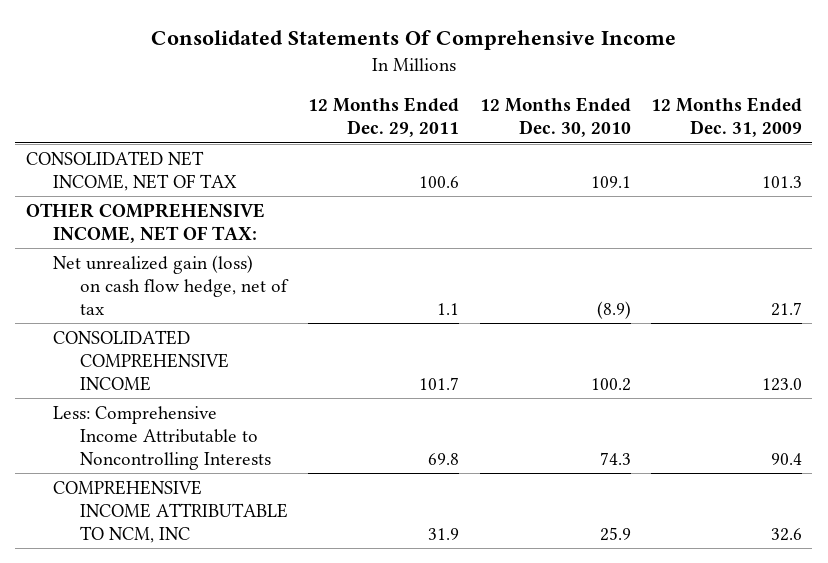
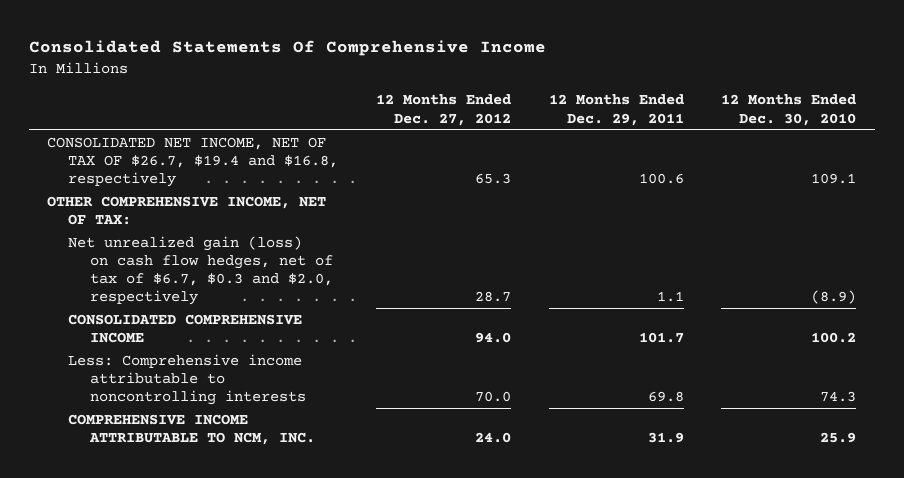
- | 12 Months Ended Dec. 29, 2011 | 12 Months Ended Dec. 30, 2010 | 12 Months Ended Dec. 31, 2009
+ | 12 Months Ended Dec. 27, 2012 | 12 Months Ended Dec. 29, 2011 | 12 Months Ended Dec. 30, 2010
- CONSOLIDATED NET INCOME, NET OF TAX | 100.6 | 109.1 | 101.3
+ CONSOLIDATED NET INCOME, NET OF TAX OF $26.7, $19.4 and $16.8, respectively | 65.3 | 100.6 | 109.1
- Net unrealized gain (loss) on cash flow hedge, net of tax | 1.1 | (8.9) | 21.7
+ Net unrealized gain (loss) on cash flow hedges, net of tax of $6.7, $0.3 and $2.0, respectively | 28.7 | 1.1 | (8.9)
- Less: Comprehensive Income Attributable to Noncontrolling Interests | 69.8 | 74.3 | 90.4
- COMPREHENSIVE INCOME ATTRIBUTABLE TO NCM, INC | 31.9 | 25.9 | 32.6
+ Less: Comprehensive income attributable to noncontrolling interests | 70.0 | 69.8 | 74.3
+ COMPREHENSIVE INCOME ATTRIBUTABLE TO NCM, INC. | 24.0 | 31.9 | 25.9

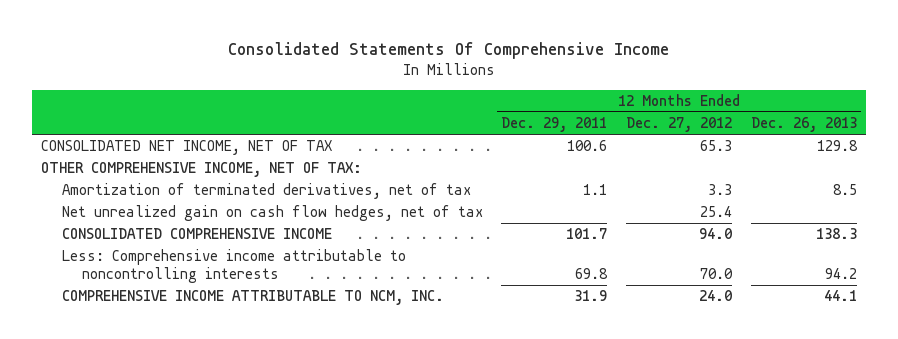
- | 12 Months Ended Dec. 27, 2012 | 12 Months Ended Dec. 29, 2011 | 12 Months Ended Dec. 30, 2010
+ | 12 Months Ended Dec. 29, 2011 | 12 Months Ended Dec. 27, 2012 | 12 Months Ended Dec. 26, 2013
- CONSOLIDATED NET INCOME, NET OF TAX OF $26.7, $19.4 and $16.8, respectively | 65.3 | 100.6 | 109.1
+ CONSOLIDATED NET INCOME, NET OF TAX | 100.6 | 65.3 | 129.8
- Net unrealized gain (loss) on cash flow hedges, net of tax of $6.7, $0.3 and $2.0, respectively | 28.7 | 1.1 | (8.9)
+ Amortization of terminated derivatives, net of tax | 1.1 | 3.3 | 8.5
+ Net unrealized gain on cash flow hedges, net of tax | | 25.4 |

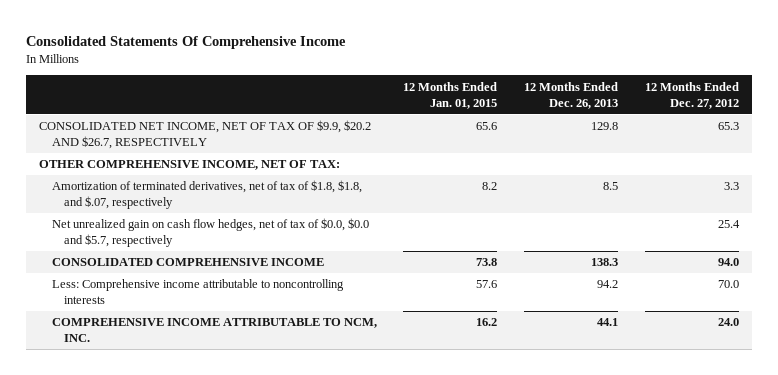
- | 12 Months Ended Dec. 29, 2011 | 12 Months Ended Dec. 27, 2012 | 12 Months Ended Dec. 26, 2013
+ | 12 Months Ended Jan. 01, 2015 | 12 Months Ended Dec. 26, 2013 | 12 Months Ended Dec. 27, 2012
- CONSOLIDATED NET INCOME, NET OF TAX | 100.6 | 65.3 | 129.8
+ CONSOLIDATED NET INCOME, NET OF TAX OF $9.9, $20.2 AND $26.7, RESPECTIVELY | 65.6 | 129.8 | 65.3
- Amortization of terminated derivatives, net of tax | 1.1 | 3.3 | 8.5
- Net unrealized gain on cash flow hedges, net of tax | | 25.4 |
+ Amortization of terminated derivatives, net of tax of $1.8, $1.8, and $.07, respectively | 8.2 | 8.5 | 3.3
+ Net unrealized gain on cash flow hedges, net of tax of $0.0, $0.0 and $5.7, respectively | | | 25.4

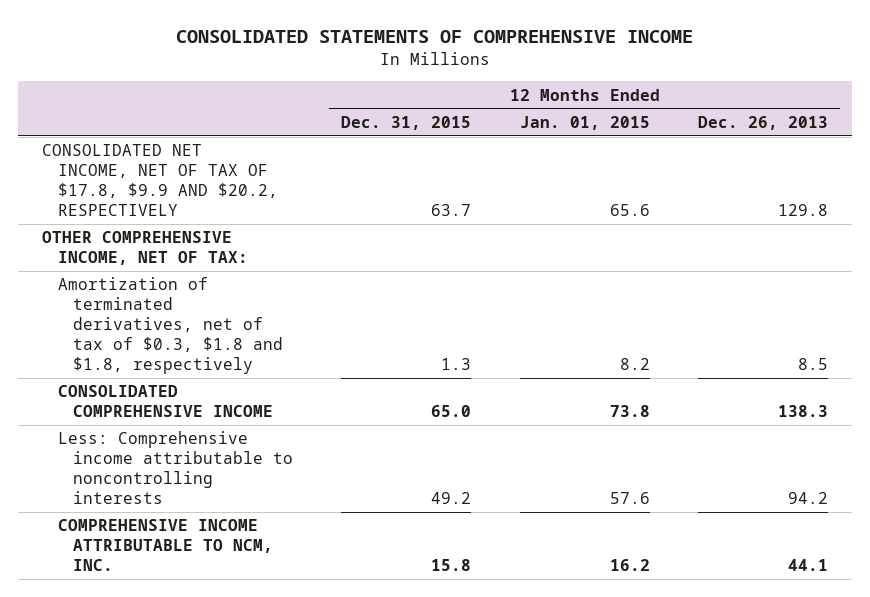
- Consolidated Statements Of Comprehensive Income
+ CONSOLIDATED STATEMENTS OF COMPREHENSIVE INCOME
- | 12 Months Ended Jan. 01, 2015 | 12 Months Ended Dec. 26, 2013 | 12 Months Ended Dec. 27, 2012
+ | 12 Months Ended Dec. 31, 2015 | 12 Months Ended Jan. 01, 2015 | 12 Months Ended Dec. 26, 2013
- CONSOLIDATED NET INCOME, NET OF TAX OF $9.9, $20.2 AND $26.7, RESPECTIVELY | 65.6 | 129.8 | 65.3
+ CONSOLIDATED NET INCOME, NET OF TAX OF $17.8, $9.9 AND $20.2, RESPECTIVELY | 63.7 | 65.6 | 129.8
- Amortization of terminated derivatives, net of tax of $1.8, $1.8, and $.07, respectively | 8.2 | 8.5 | 3.3
- Net unrealized gain on cash flow hedges, net of tax of $0.0, $0.0 and $5.7, respectively | | | 25.4
+ Amortization of terminated derivatives, net of tax of $0.3, $1.8 and $1.8, respectively | 1.3 | 8.2 | 8.5

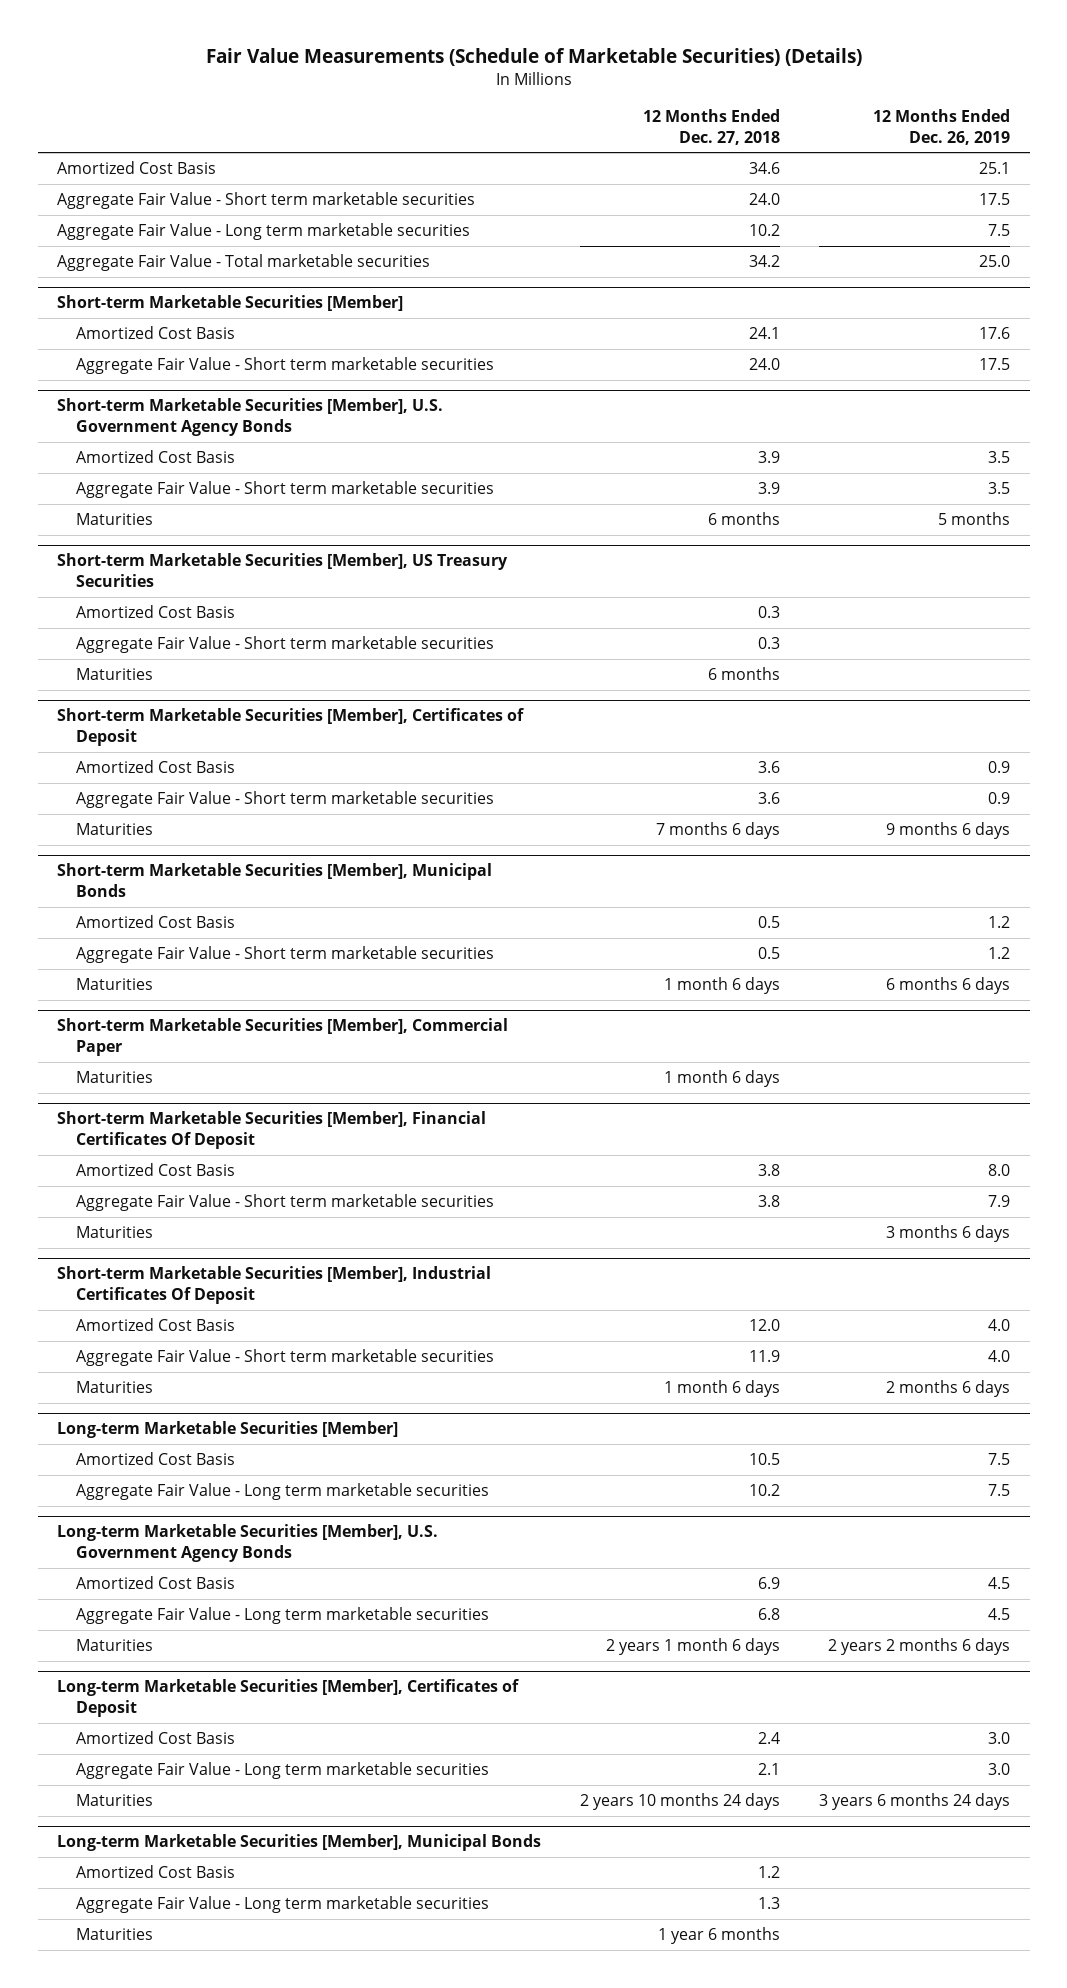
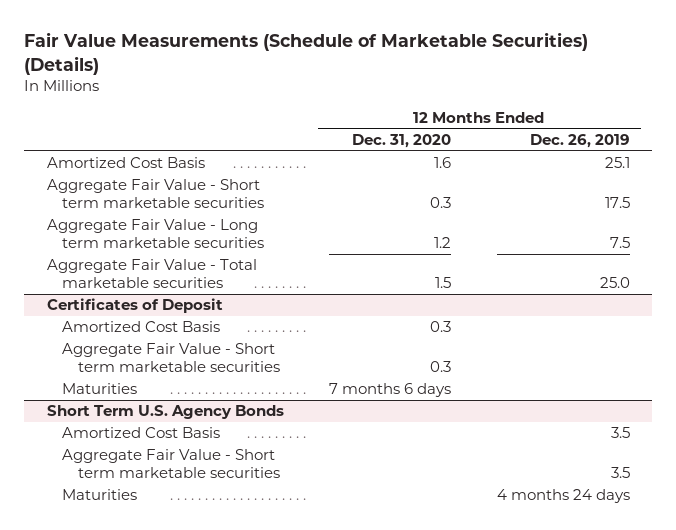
- | 12 Months Ended Dec. 27, 2018 | 12 Months Ended Dec. 26, 2019
+ | 12 Months Ended Dec. 31, 2020 | 12 Months Ended Dec. 26, 2019
- Short-term Marketable Securities [Member]
- Amortized Cost Basis | 24.1 | 17.6
- Aggregate Fair Value - Short term marketable securities | 24.0 | 17.5
- Short-term Marketable Securities [Member], U.S. Government Agency Bonds
- Amortized Cost Basis | 3.9 | 3.5
- Aggregate Fair Value - Short term marketable securities | 3.9 | 3.5
- Maturities | 6 months | 5 months
- Short-term Marketable Securities [Member], US Treasury Securities
+ Certificates of Deposit
- Short-term Marketable Securities [Member], Certificates of Deposit
- Amortized Cost Basis | 3.6 | 0.9
- Aggregate Fair Value - Short term marketable securities | 3.6 | 0.9
- Maturities | 7 months 6 days | 9 months 6 days
- Short-term Marketable Securities [Member], Municipal Bonds
- Amortized Cost Basis | 0.5 | 1.2
- Aggregate Fair Value - Short term marketable securities | 0.5 | 1.2
- Maturities | 1 month 6 days | 6 months 6 days
- Short-term Marketable Securities [Member], Commercial Paper
- Maturities | 1 month 6 days |
- Short-term Marketable Securities [Member], Financial Certificates Of Deposit
- Amortized Cost Basis | 3.8 | 8.0
- Aggregate Fair Value - Short term marketable securities | 3.8 | 7.9
- Maturities | | 3 months 6 days
- Short-term Marketable Securities [Member], Industrial Certificates Of Deposit
- Amortized Cost Basis | 12.0 | 4.0
- Aggregate Fair Value - Short term marketable securities | 11.9 | 4.0
- Maturities | 1 month 6 days | 2 months 6 days
- Long-term Marketable Securities [Member]
- Amortized Cost Basis | 10.5 | 7.5
- Aggregate Fair Value - Long term marketable securities | 10.2 | 7.5
- Long-term Marketable Securities [Member], U.S. Government Agency Bonds
- Amortized Cost Basis | 6.9 | 4.5
- Aggregate Fair Value - Long term marketable securities | 6.8 | 4.5
- Maturities | 2 years 1 month 6 days | 2 years 2 months 6 days
- Long-term Marketable Securities [Member], Certificates of Deposit
- Amortized Cost Basis | 2.4 | 3.0
- Aggregate Fair Value - Long term marketable securities | 2.1 | 3.0
- Maturities | 2 years 10 months 24 days | 3 years 6 months 24 days
- Long-term Marketable Securities [Member], Municipal Bonds
- Amortized Cost Basis | 1.2 |
- Aggregate Fair Value - Long term marketable securities | 1.3 |
- Maturities | 1 year 6 months |
+ Short Term U.S. Agency Bonds
+ Amortized Cost Basis | | 3.5
+ Aggregate Fair Value - Short term marketable securities | | 3.5
+ Maturities | | 4 months 24 days

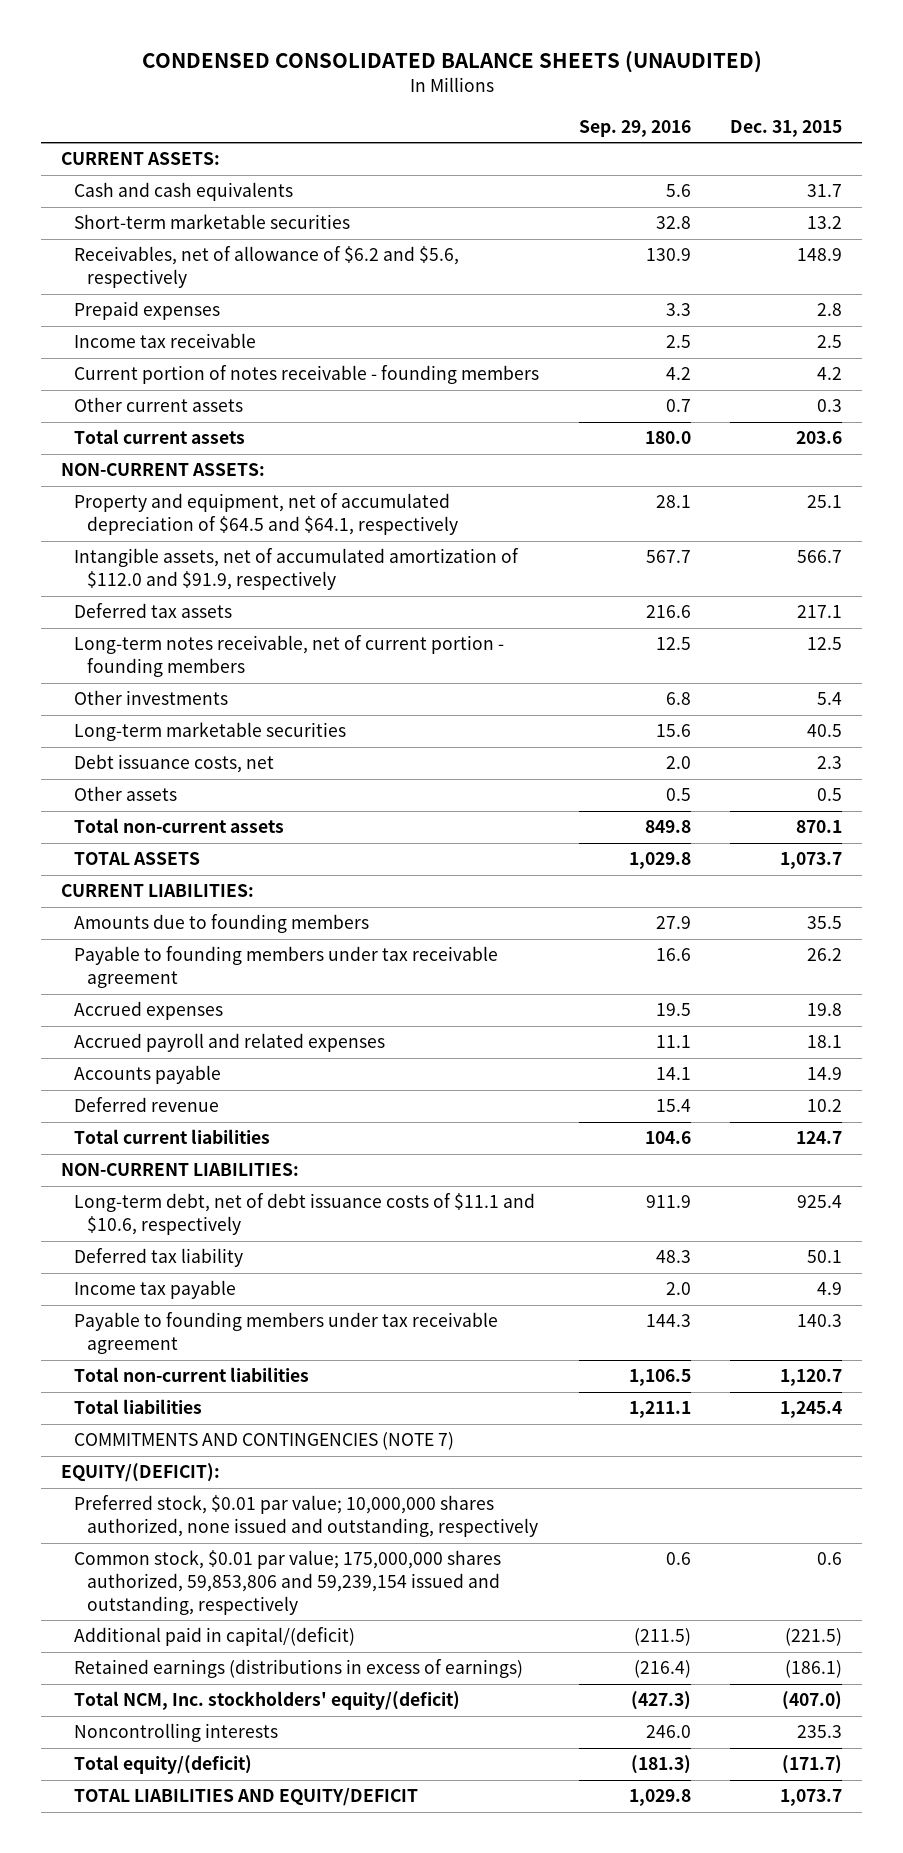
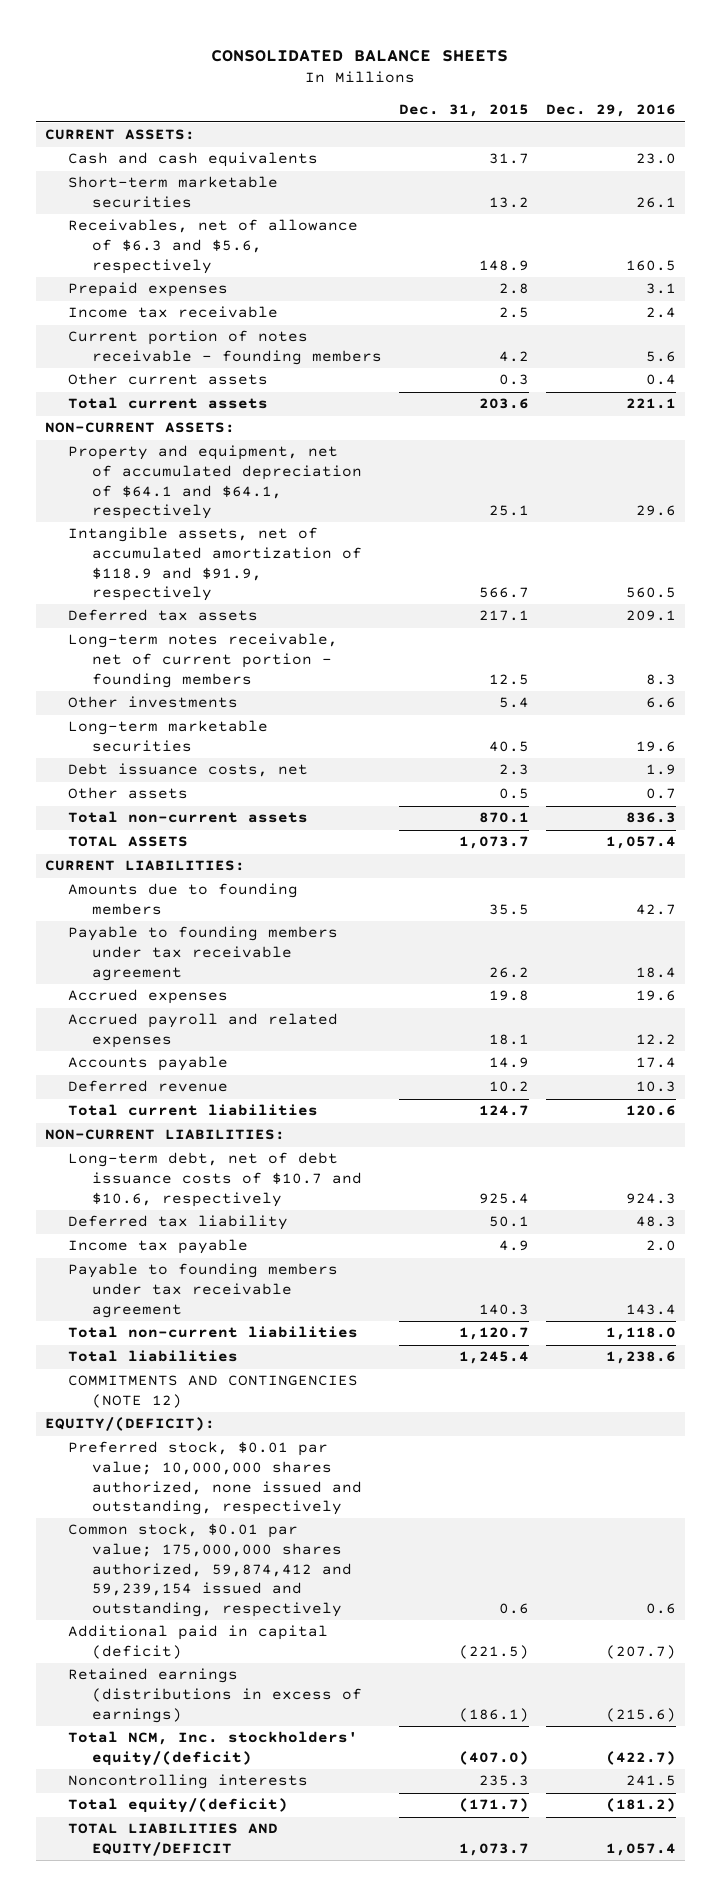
- CONDENSED CONSOLIDATED BALANCE SHEETS (UNAUDITED)
+ CONSOLIDATED BALANCE SHEETS
- | Sep. 29, 2016 | Dec. 31, 2015
+ | Dec. 31, 2015 | Dec. 29, 2016
- Receivables, net of allowance of $6.2 and $5.6, respectively | 130.9 | 148.9
+ Receivables, net of allowance of $6.3 and $5.6, respectively | 148.9 | 160.5
- Property and equipment, net of accumulated depreciation of $64.5 and $64.1, respectively | 28.1 | 25.1
- Intangible assets, net of accumulated amortization of $112.0 and $91.9, respectively | 567.7 | 566.7
+ Property and equipment, net of accumulated depreciation of $64.1 and $64.1, respectively | 25.1 | 29.6
+ Intangible assets, net of accumulated amortization of $118.9 and $91.9, respectively | 566.7 | 560.5
- Long-term debt, net of debt issuance costs of $11.1 and $10.6, respectively | 911.9 | 925.4
+ Long-term debt, net of debt issuance costs of $10.7 and $10.6, respectively | 925.4 | 924.3
- COMMITMENTS AND CONTINGENCIES (NOTE 7)
+ COMMITMENTS AND CONTINGENCIES (NOTE 12)
- Common stock, $0.01 par value; 175,000,000 shares authorized, 59,853,806 and 59,239,154 issued and outstanding, respectively | 0.6 | 0.6
- Additional paid in capital/(deficit) | (211.5) | (221.5)
+ Common stock, $0.01 par value; 175,000,000 shares authorized, 59,874,412 and 59,239,154 issued and outstanding, respectively | 0.6 | 0.6
+ Additional paid in capital (deficit) | (221.5) | (207.7)

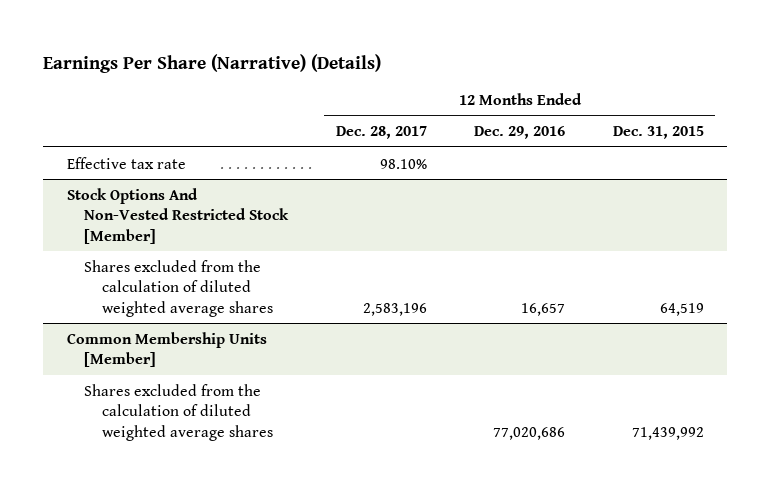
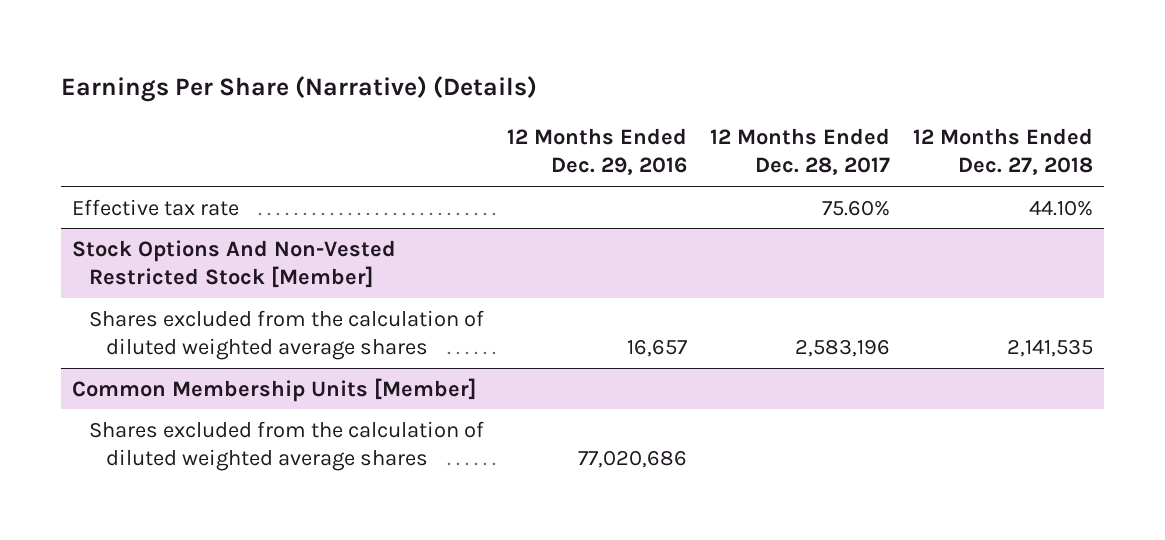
- | 12 Months Ended Dec. 28, 2017 | 12 Months Ended Dec. 29, 2016 | 12 Months Ended Dec. 31, 2015
+ | 12 Months Ended Dec. 29, 2016 | 12 Months Ended Dec. 28, 2017 | 12 Months Ended Dec. 27, 2018
- Effective tax rate | 98.10% | |
+ Effective tax rate | | 75.60% | 44.10%

